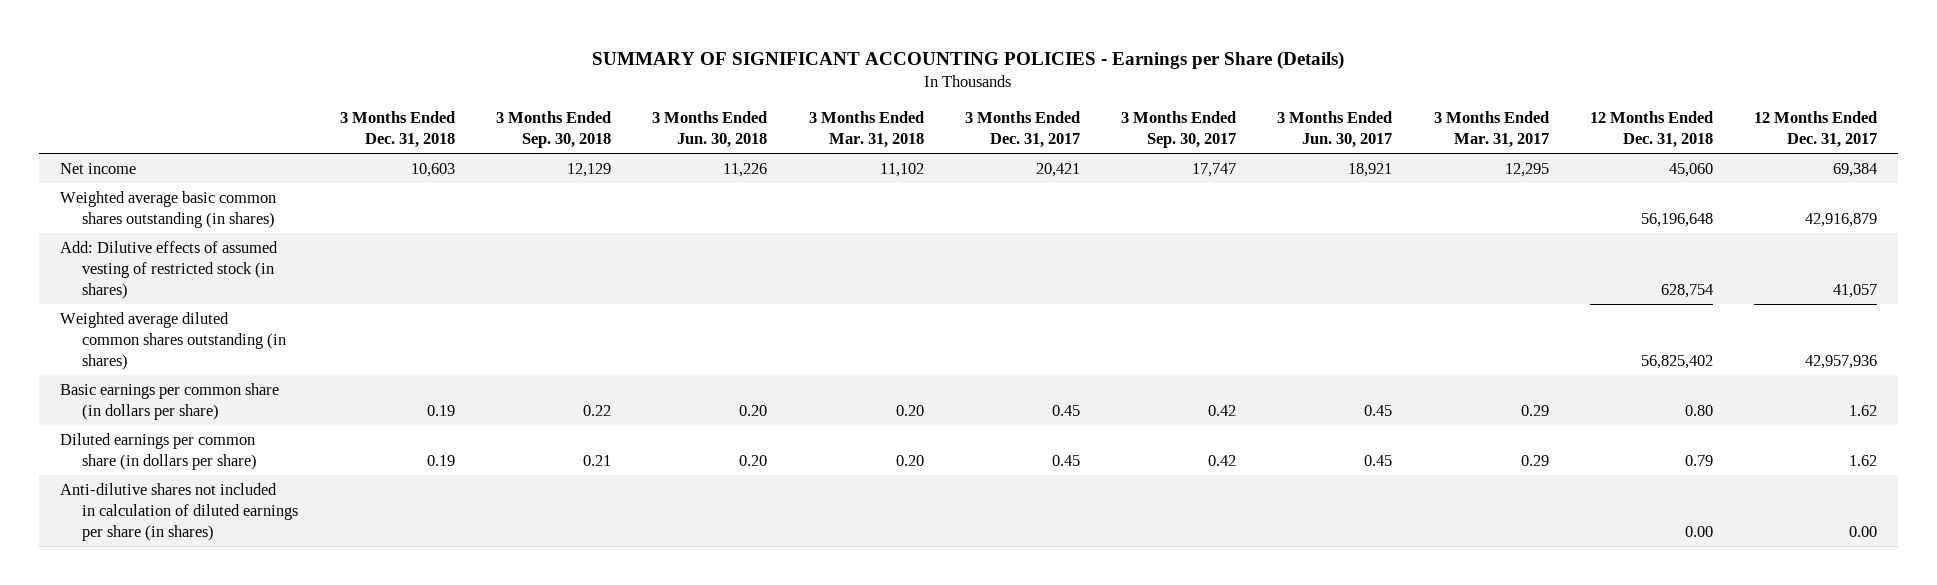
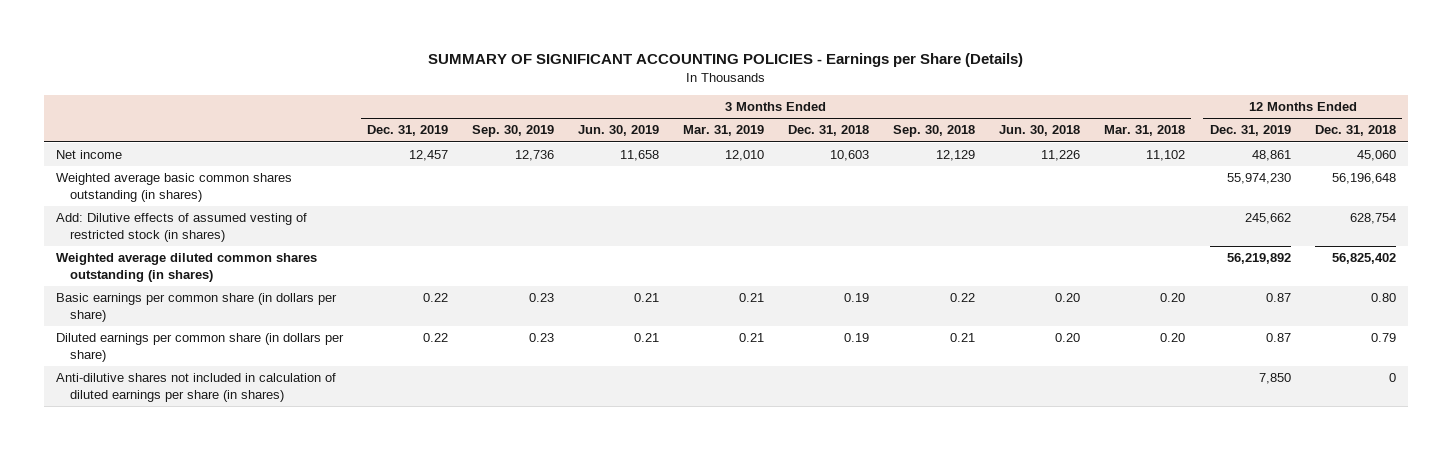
- | 3 Months Ended Dec. 31, 2018 | 3 Months Ended Sep. 30, 2018 | 3 Months Ended Jun. 30, 2018 | 3 Months Ended Mar. 31, 2018 | 3 Months Ended Dec. 31, 2017 | 3 Months Ended Sep. 30, 2017 | 3 Months Ended Jun. 30, 2017 | 3 Months Ended Mar. 31, 2017 | 12 Months Ended Dec. 31, 2018 | 12 Months Ended Dec. 31, 2017
+ | 3 Months Ended Dec. 31, 2019 | 3 Months Ended Sep. 30, 2019 | 3 Months Ended Jun. 30, 2019 | 3 Months Ended Mar. 31, 2019 | 3 Months Ended Dec. 31, 2018 | 3 Months Ended Sep. 30, 2018 | 3 Months Ended Jun. 30, 2018 | 3 Months Ended Mar. 31, 2018 | 12 Months Ended Dec. 31, 2019 | 12 Months Ended Dec. 31, 2018
- Anti-dilutive shares not included in calculation of diluted earnings per share (in shares) | | | | | | | | | 0.00 | 0.00
+ Anti-dilutive shares not included in calculation of diluted earnings per share (in shares) | | | | | | | | | 7,850 | 0

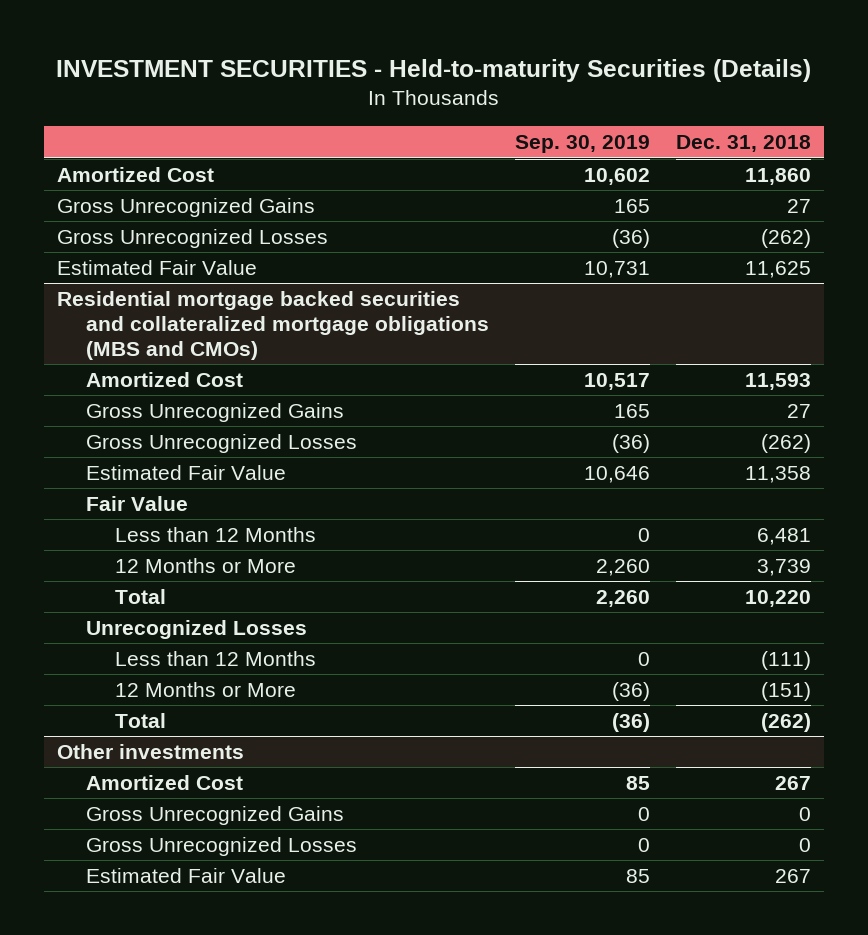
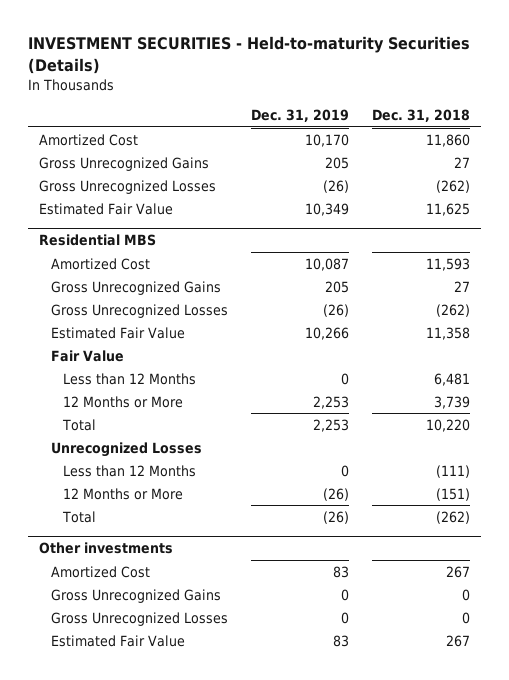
- | Sep. 30, 2019 | Dec. 31, 2018
+ | Dec. 31, 2019 | Dec. 31, 2018
- Residential mortgage backed securities and collateralized mortgage obligations (MBS and CMOs)
+ Residential MBS

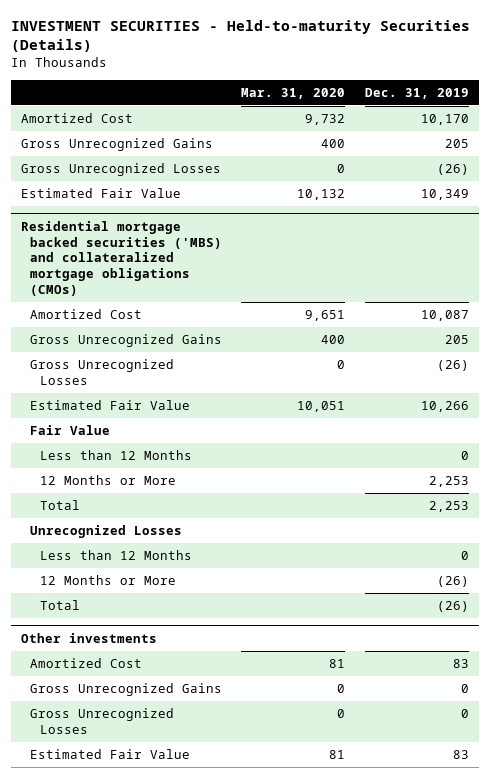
- | Dec. 31, 2019 | Dec. 31, 2018
+ | Mar. 31, 2020 | Dec. 31, 2019
- Residential MBS
+ Residential mortgage backed securities ('MBS) and collateralized mortgage obligations (CMOs)

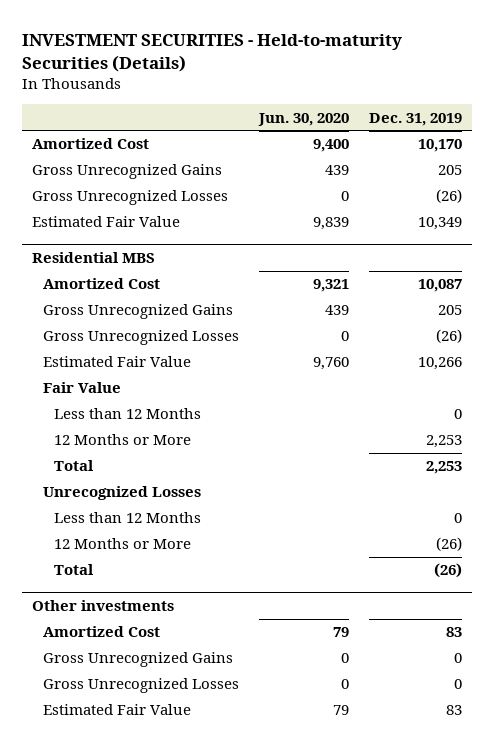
- | Mar. 31, 2020 | Dec. 31, 2019
+ | Jun. 30, 2020 | Dec. 31, 2019
- Residential mortgage backed securities ('MBS) and collateralized mortgage obligations (CMOs)
+ Residential MBS

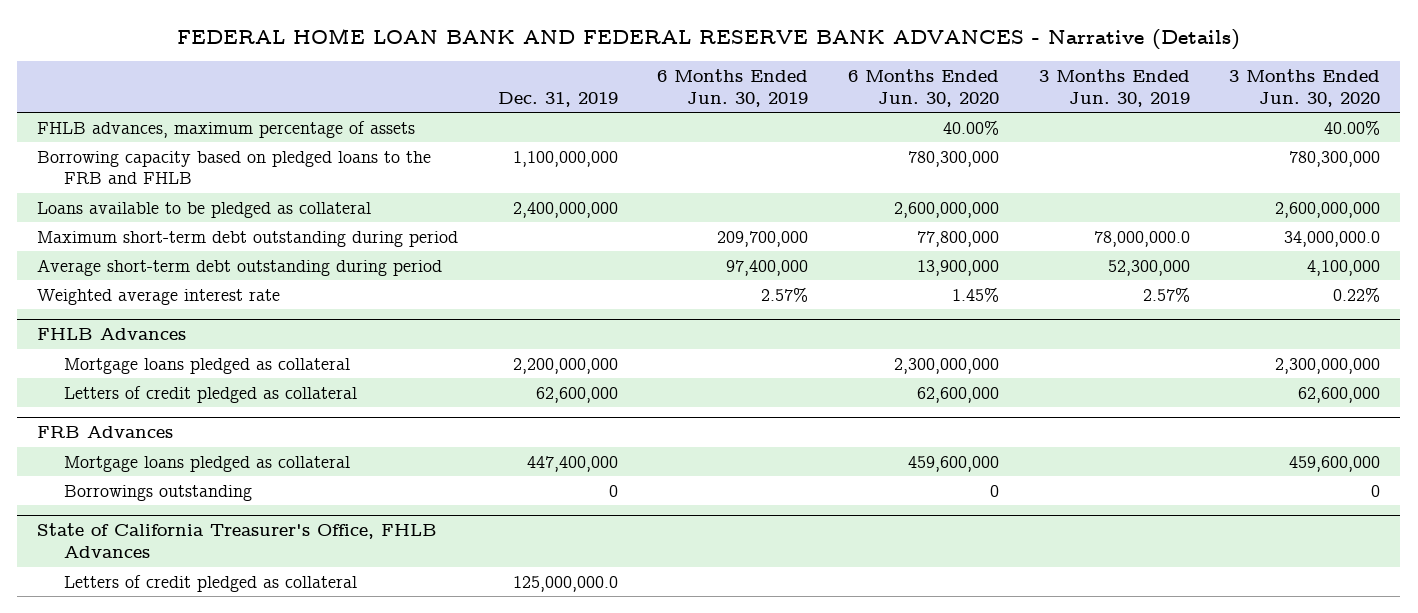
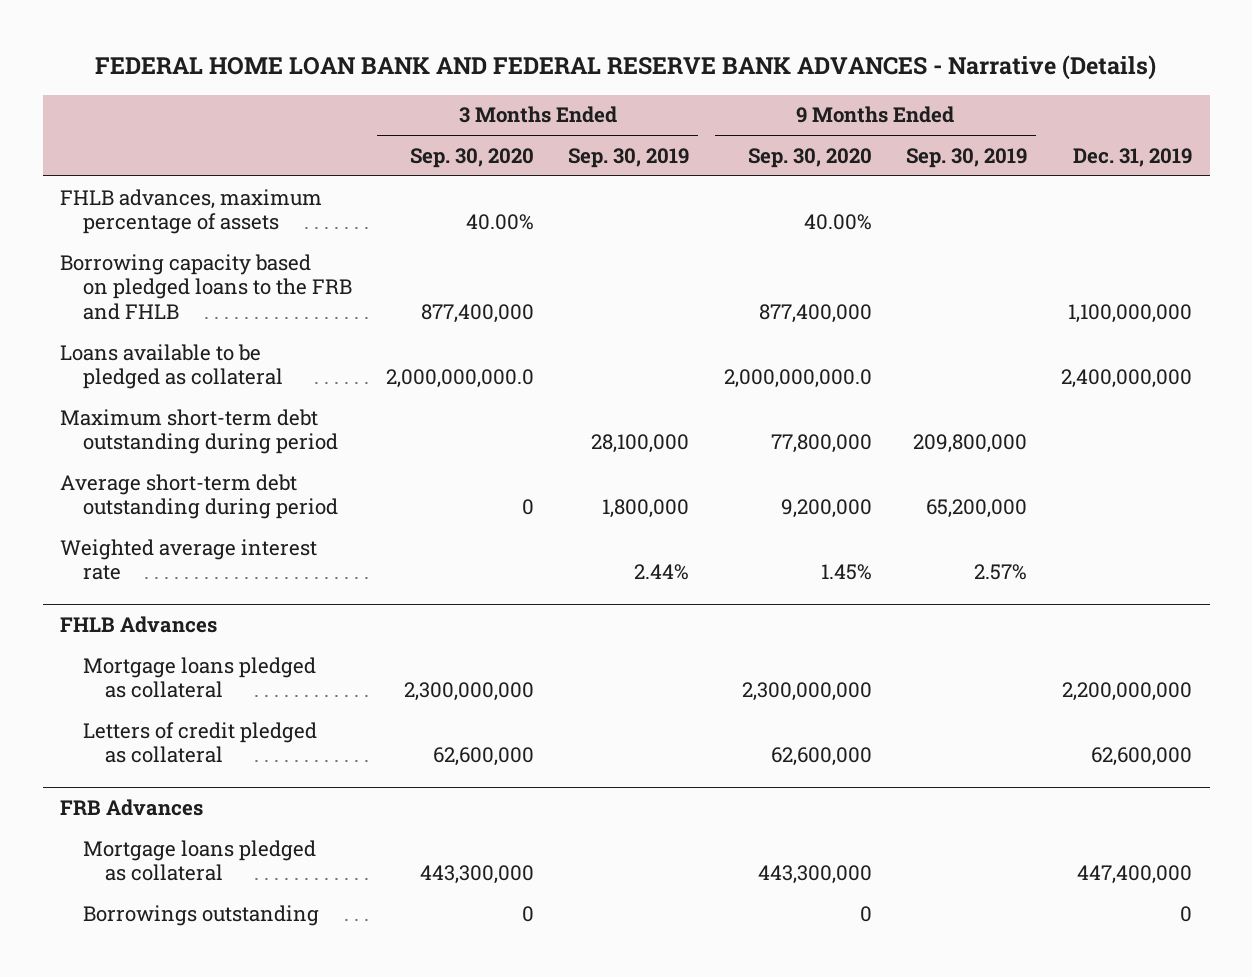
- | Dec. 31, 2019 | 6 Months Ended Jun. 30, 2019 | 6 Months Ended Jun. 30, 2020 | 3 Months Ended Jun. 30, 2019 | 3 Months Ended Jun. 30, 2020
+ | 3 Months Ended Sep. 30, 2020 | 3 Months Ended Sep. 30, 2019 | 9 Months Ended Sep. 30, 2020 | 9 Months Ended Sep. 30, 2019 | Dec. 31, 2019
- State of California Treasurer's Office, FHLB Advances
- Letters of credit pledged as collateral | 125,000,000.0 | | | |

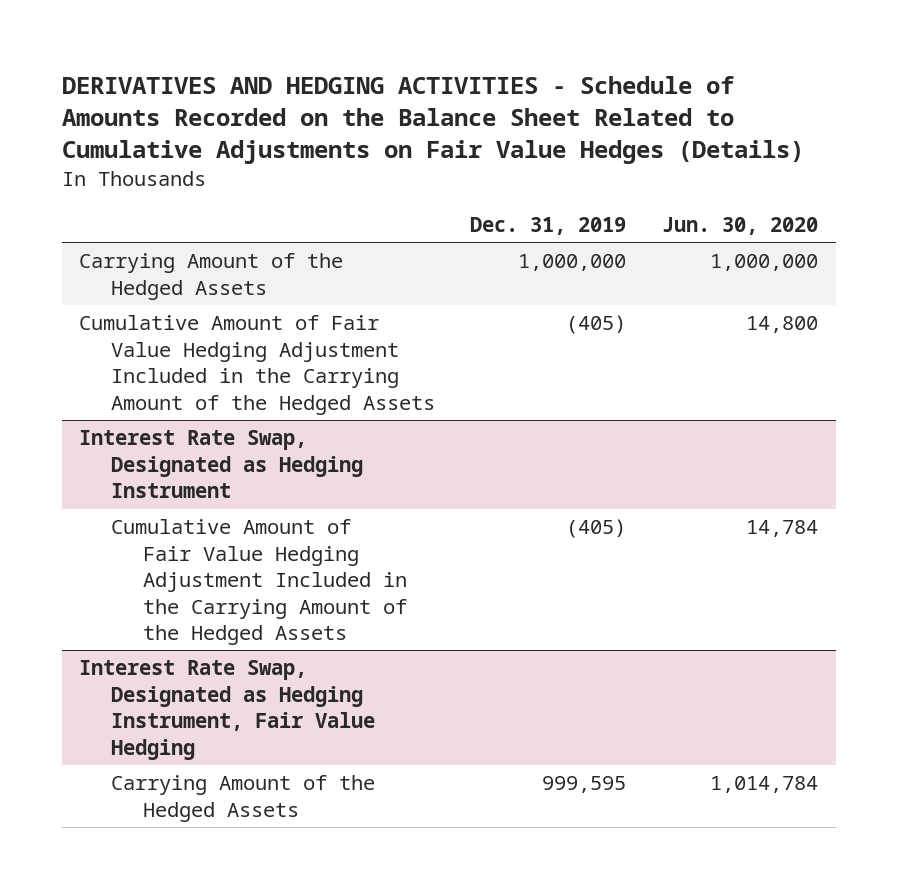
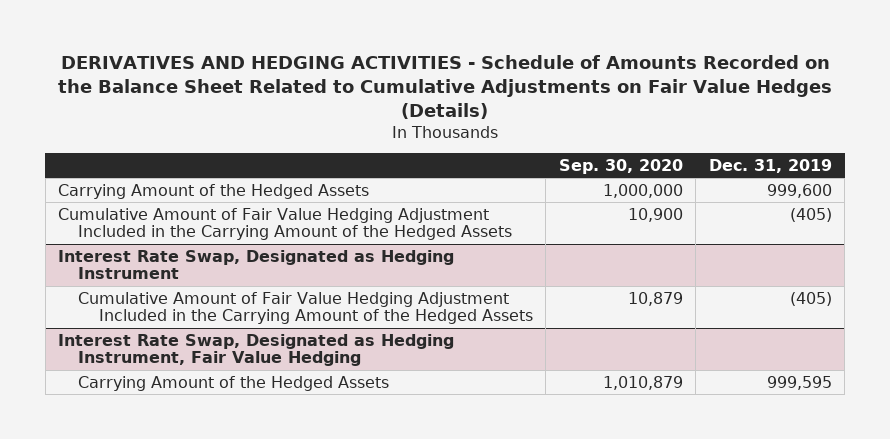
- | Dec. 31, 2019 | Jun. 30, 2020
+ | Sep. 30, 2020 | Dec. 31, 2019
- Carrying Amount of the Hedged Assets | 1,000,000 | 1,000,000
+ Carrying Amount of the Hedged Assets | 1,000,000 | 999,600

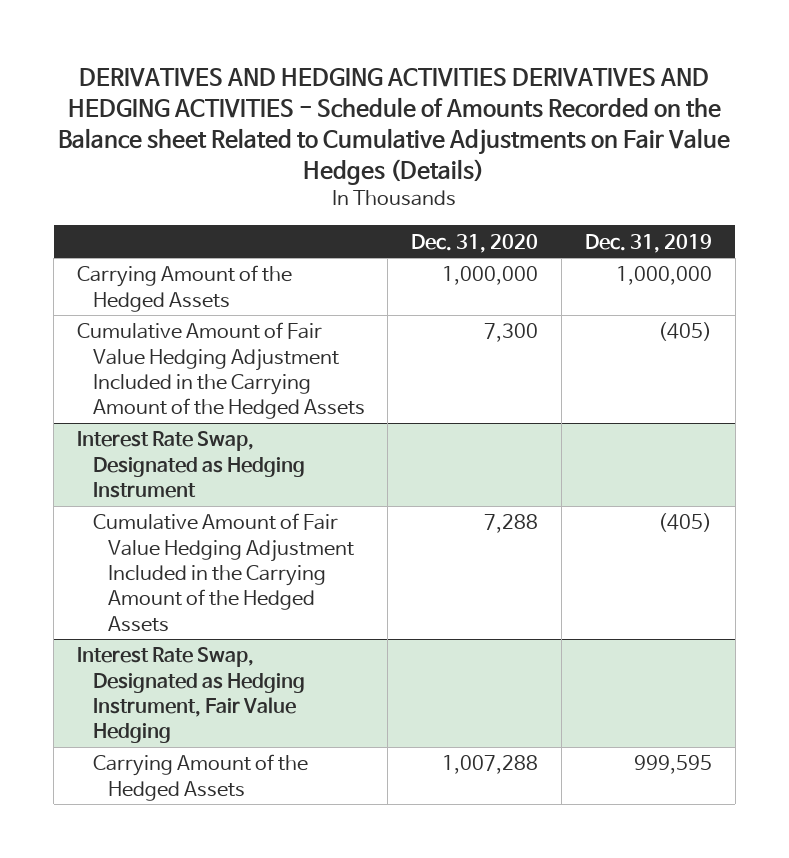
- DERIVATIVES AND HEDGING ACTIVITIES - Schedule of Amounts Recorded on the Balance Sheet Related to Cumulative Adjustments on Fair Value Hedges (Details)
+ DERIVATIVES AND HEDGING ACTIVITIES DERIVATIVES AND HEDGING ACTIVITIES - Schedule of Amounts Recorded on the Balance sheet Related to Cumulative Adjustments on Fair Value Hedges (Details)
- | Sep. 30, 2020 | Dec. 31, 2019
+ | Dec. 31, 2020 | Dec. 31, 2019
- Carrying Amount of the Hedged Assets | 1,000,000 | 999,600
+ Carrying Amount of the Hedged Assets | 1,000,000 | 1,000,000

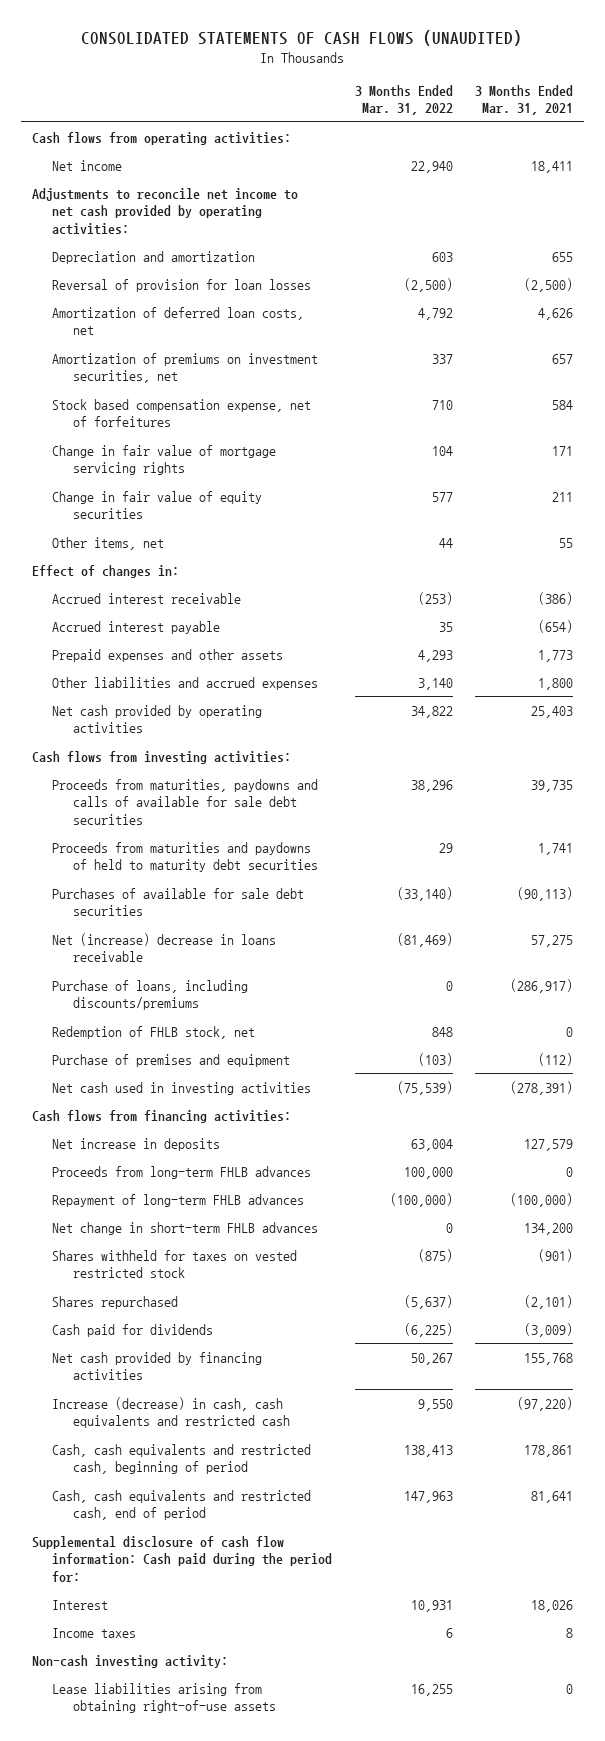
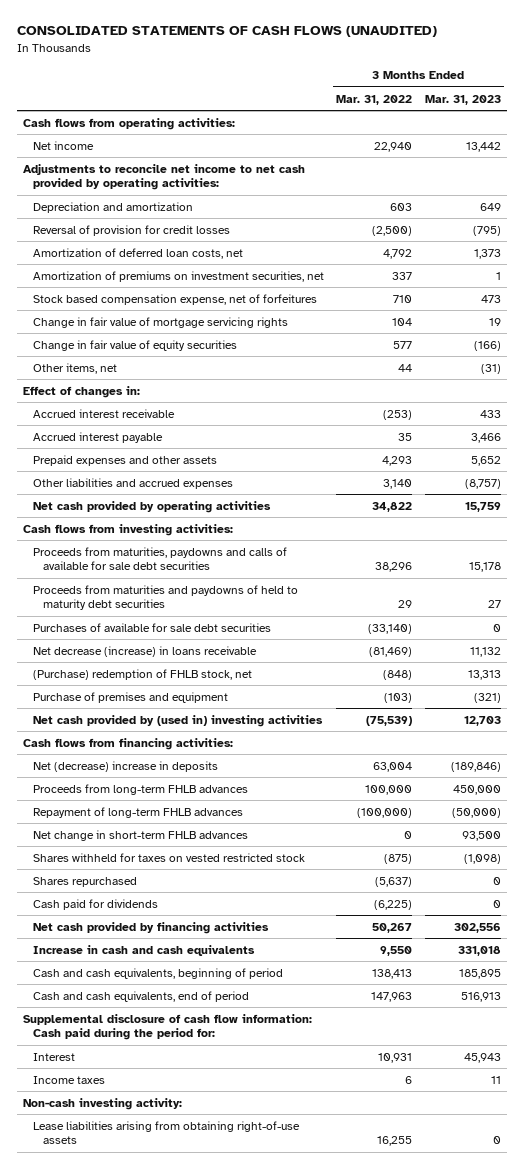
- | 3 Months Ended Mar. 31, 2022 | 3 Months Ended Mar. 31, 2021
+ | 3 Months Ended Mar. 31, 2022 | 3 Months Ended Mar. 31, 2023
- Reversal of provision for loan losses | (2,500) | (2,500)
+ Reversal of provision for credit losses | (2,500) | (795)
- Net (increase) decrease in loans receivable | (81,469) | 57,275
- Purchase of loans, including discounts/premiums | 0 | (286,917)
- Redemption of FHLB stock, net | 848 | 0
+ Net decrease (increase) in loans receivable | (81,469) | 11,132
+ (Purchase) redemption of FHLB stock, net | (848) | 13,313
- Net cash used in investing activities | (75,539) | (278,391)
+ Net cash provided by (used in) investing activities | (75,539) | 12,703
- Net increase in deposits | 63,004 | 127,579
+ Net (decrease) increase in deposits | 63,004 | (189,846)
- Increase (decrease) in cash, cash equivalents and restricted cash | 9,550 | (97,220)
- Cash, cash equivalents and restricted cash, beginning of period | 138,413 | 178,861
- Cash, cash equivalents and restricted cash, end of period | 147,963 | 81,641
+ Increase in cash and cash equivalents | 9,550 | 331,018
+ Cash and cash equivalents, beginning of period | 138,413 | 185,895
+ Cash and cash equivalents, end of period | 147,963 | 516,913

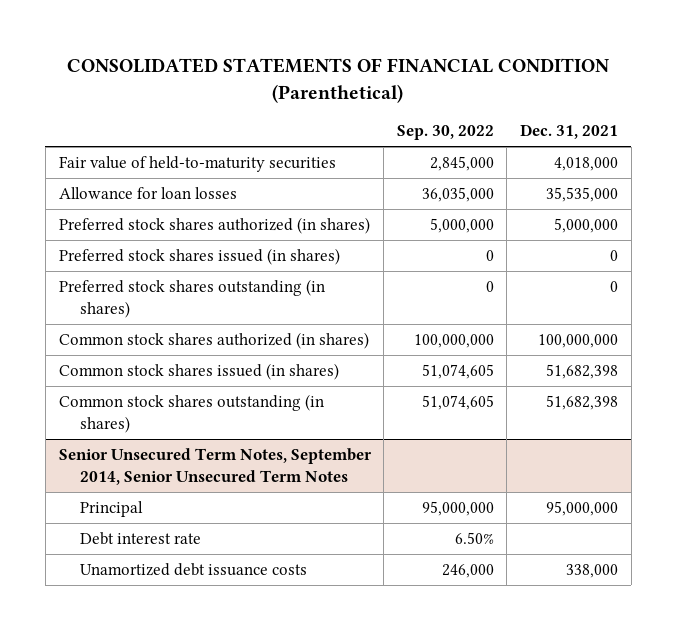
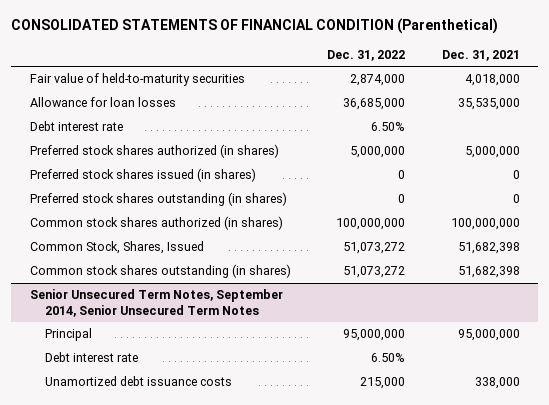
- | Sep. 30, 2022 | Dec. 31, 2021
+ | Dec. 31, 2022 | Dec. 31, 2021
+ Debt interest rate | 6.50% |
- Common stock shares issued (in shares) | 51,074,605 | 51,682,398
+ Common Stock, Shares, Issued | 51,073,272 | 51,682,398

